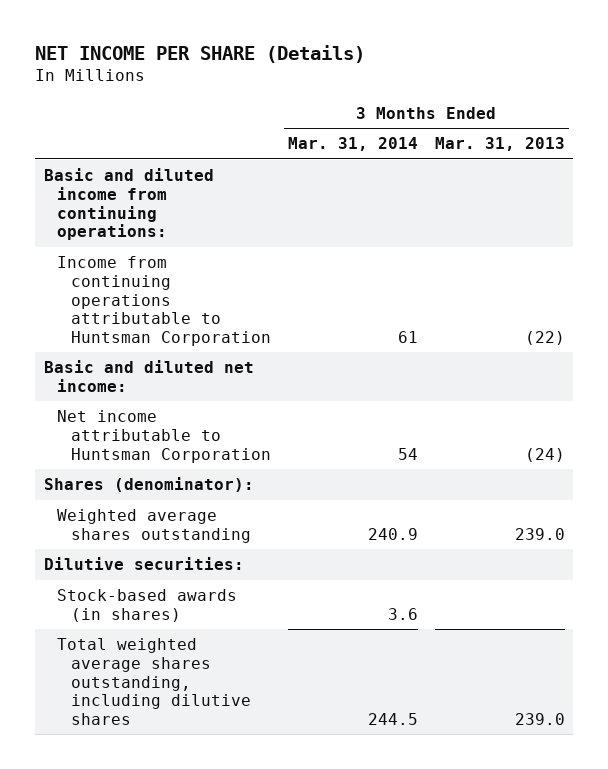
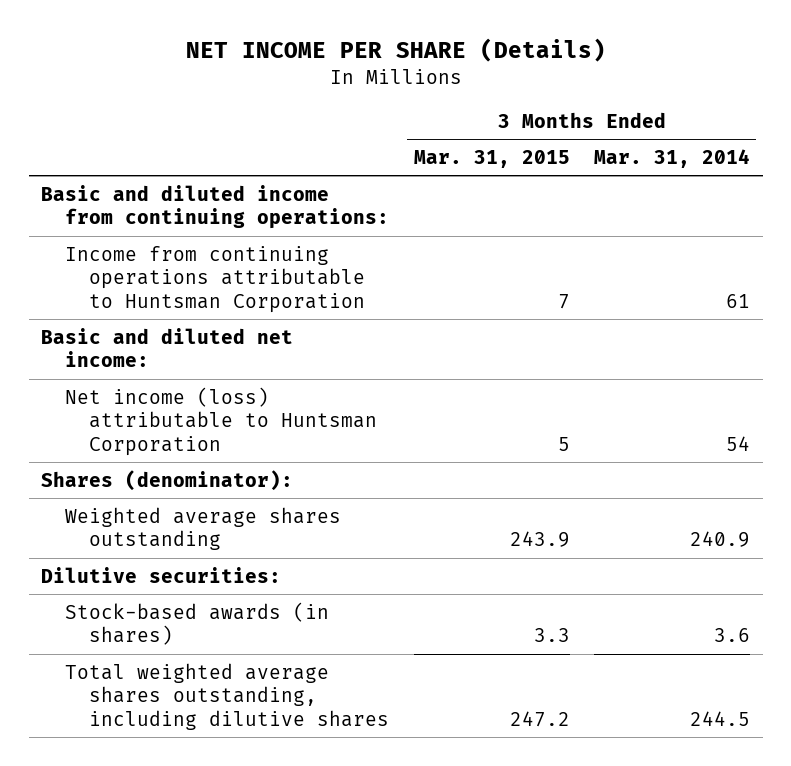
- | 3 Months Ended Mar. 31, 2014 | 3 Months Ended Mar. 31, 2013
+ | 3 Months Ended Mar. 31, 2015 | 3 Months Ended Mar. 31, 2014
- Net income attributable to Huntsman Corporation | 54 | (24)
+ Net income (loss) attributable to Huntsman Corporation | 5 | 54

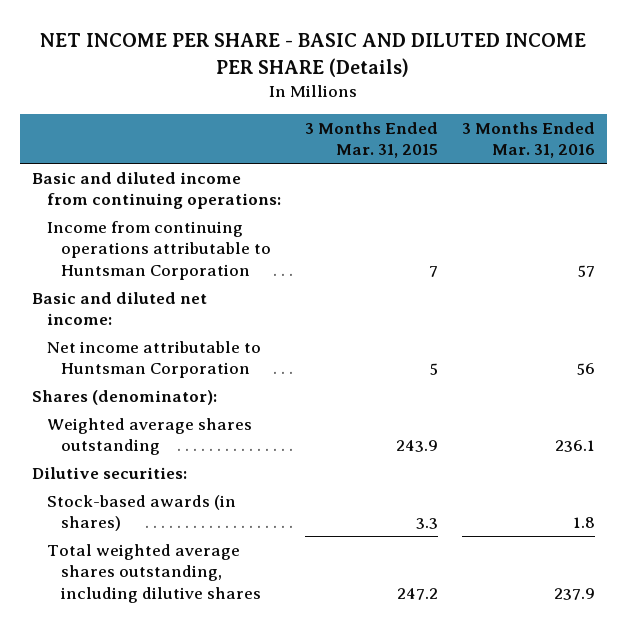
- NET INCOME PER SHARE (Details)
+ NET INCOME PER SHARE - BASIC AND DILUTED INCOME PER SHARE (Details)
- | 3 Months Ended Mar. 31, 2015 | 3 Months Ended Mar. 31, 2014
+ | 3 Months Ended Mar. 31, 2015 | 3 Months Ended Mar. 31, 2016
- Net income (loss) attributable to Huntsman Corporation | 5 | 54
+ Net income attributable to Huntsman Corporation | 5 | 56

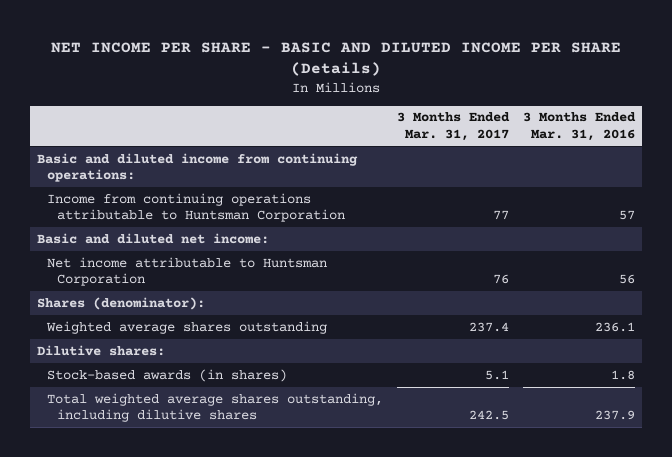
- | 3 Months Ended Mar. 31, 2015 | 3 Months Ended Mar. 31, 2016
+ | 3 Months Ended Mar. 31, 2017 | 3 Months Ended Mar. 31, 2016
- Dilutive securities:
+ Dilutive shares:

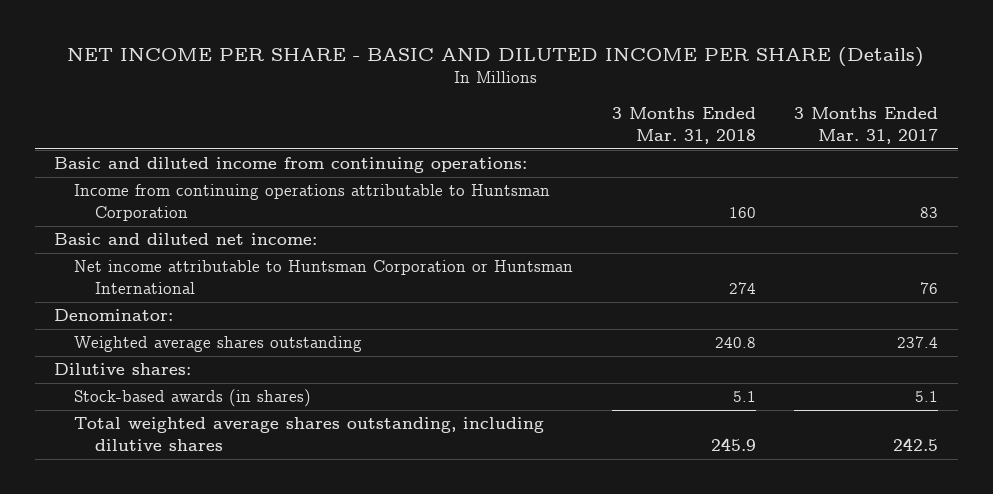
- | 3 Months Ended Mar. 31, 2017 | 3 Months Ended Mar. 31, 2016
+ | 3 Months Ended Mar. 31, 2018 | 3 Months Ended Mar. 31, 2017
- Income from continuing operations attributable to Huntsman Corporation | 77 | 57
+ Income from continuing operations attributable to Huntsman Corporation | 160 | 83
- Net income attributable to Huntsman Corporation | 76 | 56
- Shares (denominator):
+ Net income attributable to Huntsman Corporation or Huntsman International | 274 | 76
+ Denominator:

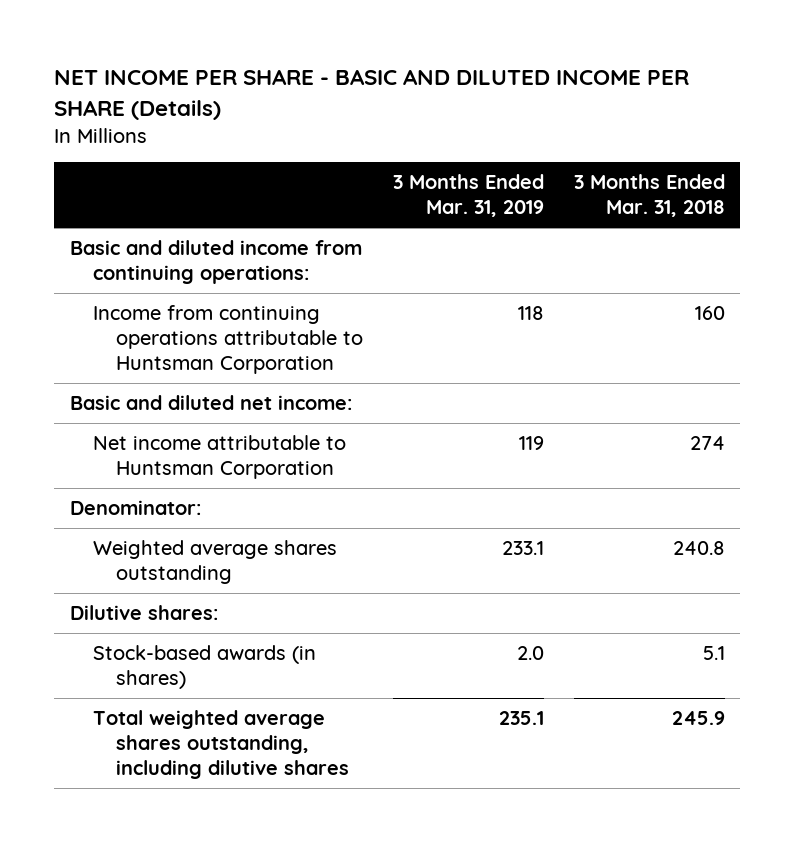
- | 3 Months Ended Mar. 31, 2018 | 3 Months Ended Mar. 31, 2017
+ | 3 Months Ended Mar. 31, 2019 | 3 Months Ended Mar. 31, 2018
- Net income attributable to Huntsman Corporation or Huntsman International | 274 | 76
+ Net income attributable to Huntsman Corporation | 119 | 274

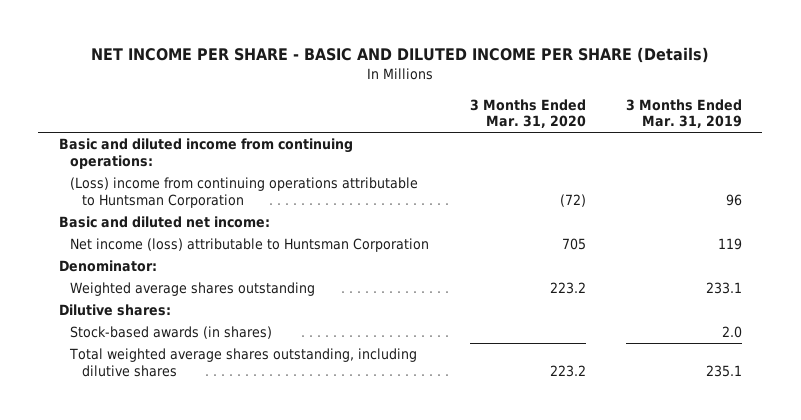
- | 3 Months Ended Mar. 31, 2019 | 3 Months Ended Mar. 31, 2018
+ | 3 Months Ended Mar. 31, 2020 | 3 Months Ended Mar. 31, 2019
- Income from continuing operations attributable to Huntsman Corporation | 118 | 160
+ (Loss) income from continuing operations attributable to Huntsman Corporation | (72) | 96
- Net income attributable to Huntsman Corporation | 119 | 274
+ Net income (loss) attributable to Huntsman Corporation | 705 | 119

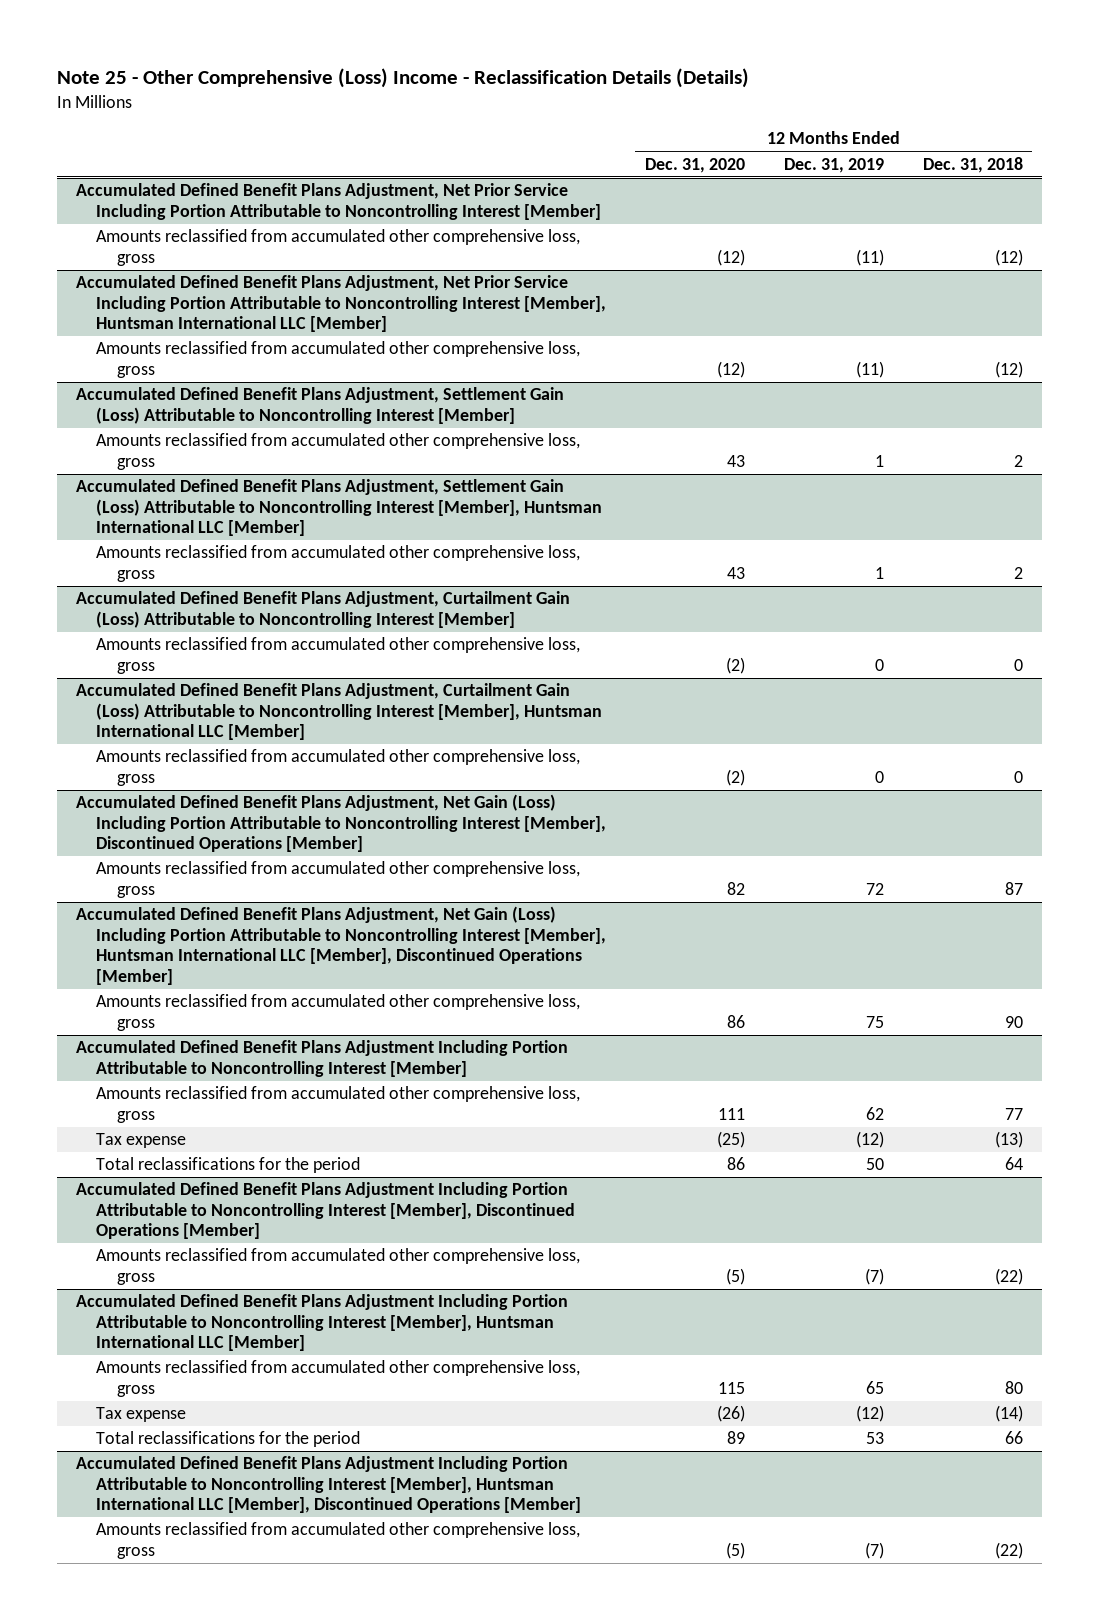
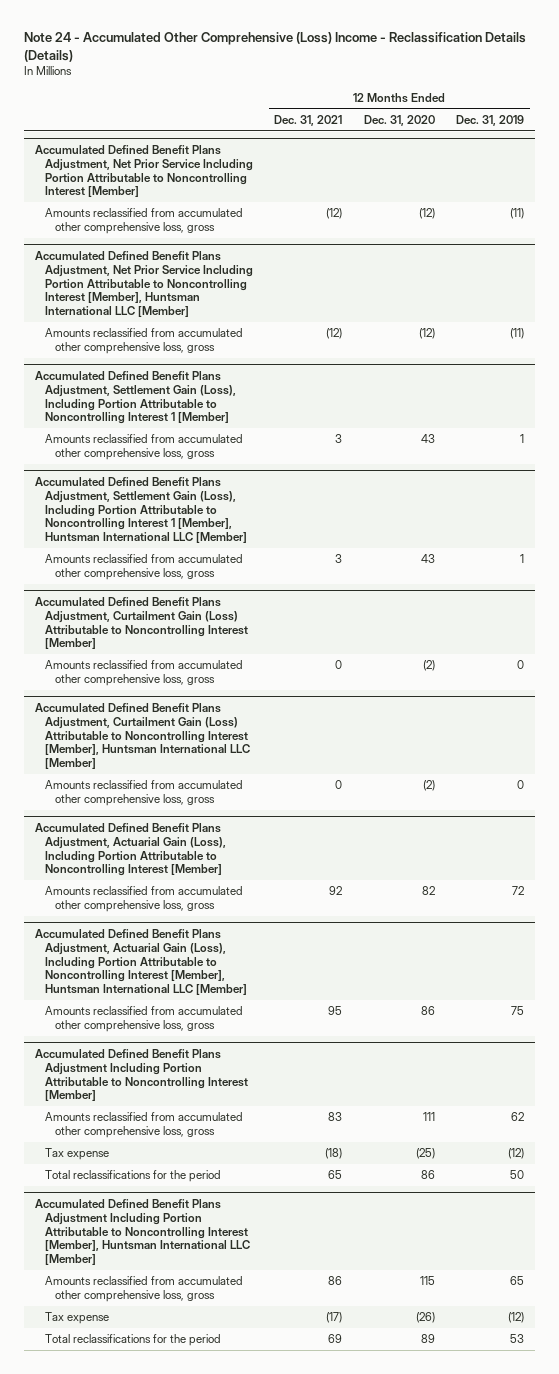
- Note 25 - Other Comprehensive (Loss) Income - Reclassification Details (Details)
+ Note 24 - Accumulated Other Comprehensive (Loss) Income - Reclassification Details (Details)
- | 12 Months Ended Dec. 31, 2020 | 12 Months Ended Dec. 31, 2019 | 12 Months Ended Dec. 31, 2018
+ | 12 Months Ended Dec. 31, 2021 | 12 Months Ended Dec. 31, 2020 | 12 Months Ended Dec. 31, 2019
- Accumulated Defined Benefit Plans Adjustment, Settlement Gain (Loss) Attributable to Noncontrolling Interest [Member]
+ Accumulated Defined Benefit Plans Adjustment, Settlement Gain (Loss), Including Portion Attributable to Noncontrolling Interest 1 [Member]
- Accumulated Defined Benefit Plans Adjustment, Settlement Gain (Loss) Attributable to Noncontrolling Interest [Member], Huntsman International LLC [Member]
+ Accumulated Defined Benefit Plans Adjustment, Settlement Gain (Loss), Including Portion Attributable to Noncontrolling Interest 1 [Member], Huntsman International LLC [Member]
- Accumulated Defined Benefit Plans Adjustment, Net Gain (Loss) Including Portion Attributable to Noncontrolling Interest [Member], Discontinued Operations [Member]
+ Accumulated Defined Benefit Plans Adjustment, Actuarial Gain (Loss), Including Portion Attributable to Noncontrolling Interest [Member]
- Accumulated Defined Benefit Plans Adjustment, Net Gain (Loss) Including Portion Attributable to Noncontrolling Interest [Member], Huntsman International LLC [Member], Discontinued Operations [Member]
+ Accumulated Defined Benefit Plans Adjustment, Actuarial Gain (Loss), Including Portion Attributable to Noncontrolling Interest [Member], Huntsman International LLC [Member]
- Accumulated Defined Benefit Plans Adjustment Including Portion Attributable to Noncontrolling Interest [Member], Discontinued Operations [Member]
- Amounts reclassified from accumulated other comprehensive loss, gross | (5) | (7) | (22)
- Accumulated Defined Benefit Plans Adjustment Including Portion Attributable to Noncontrolling Interest [Member], Huntsman International LLC [Member], Discontinued Operations [Member]
- Amounts reclassified from accumulated other comprehensive loss, gross | (5) | (7) | (22)

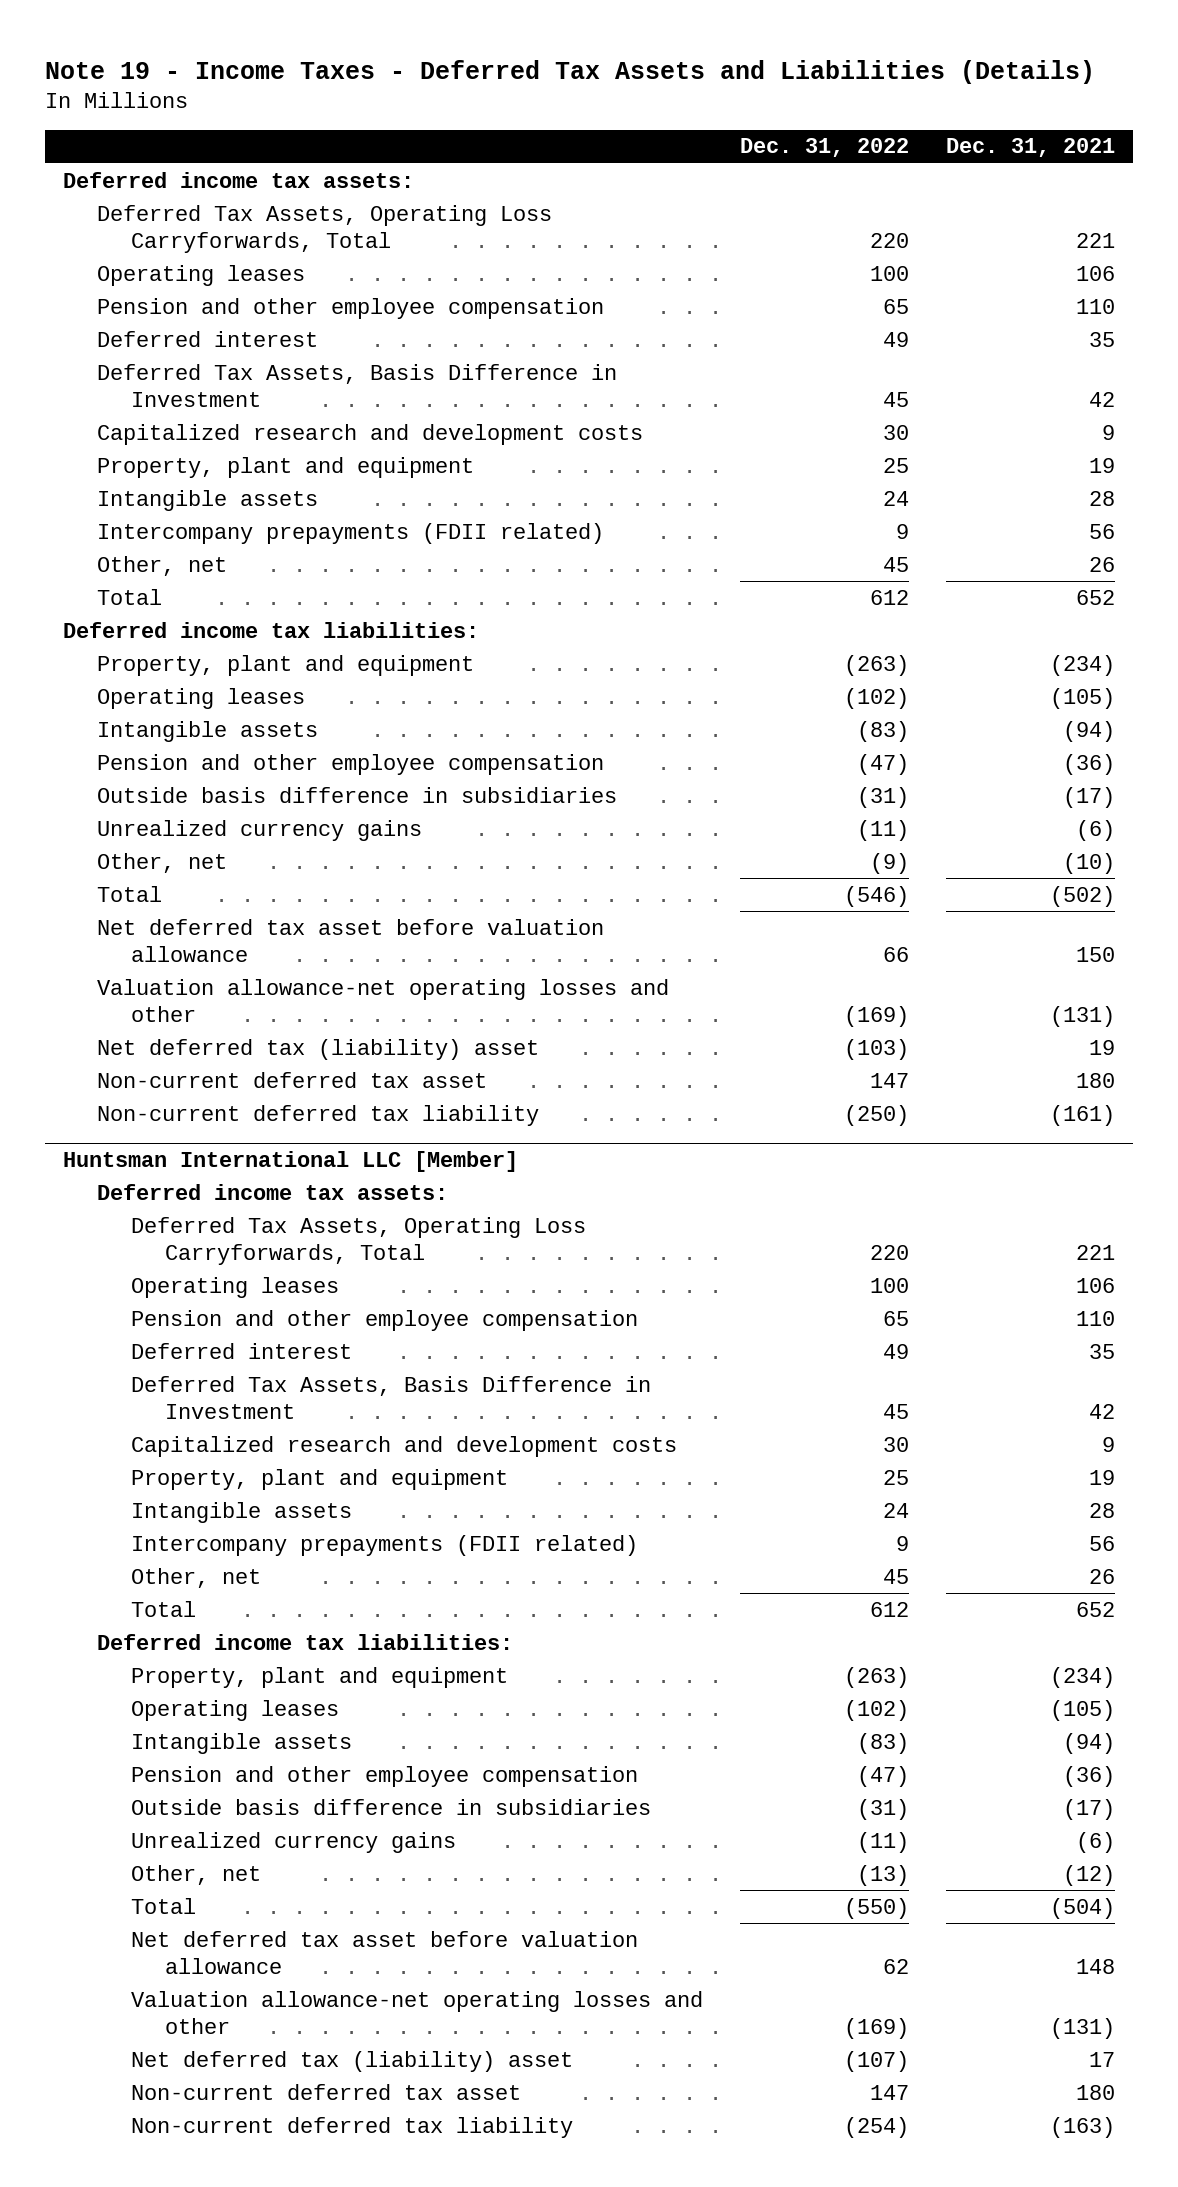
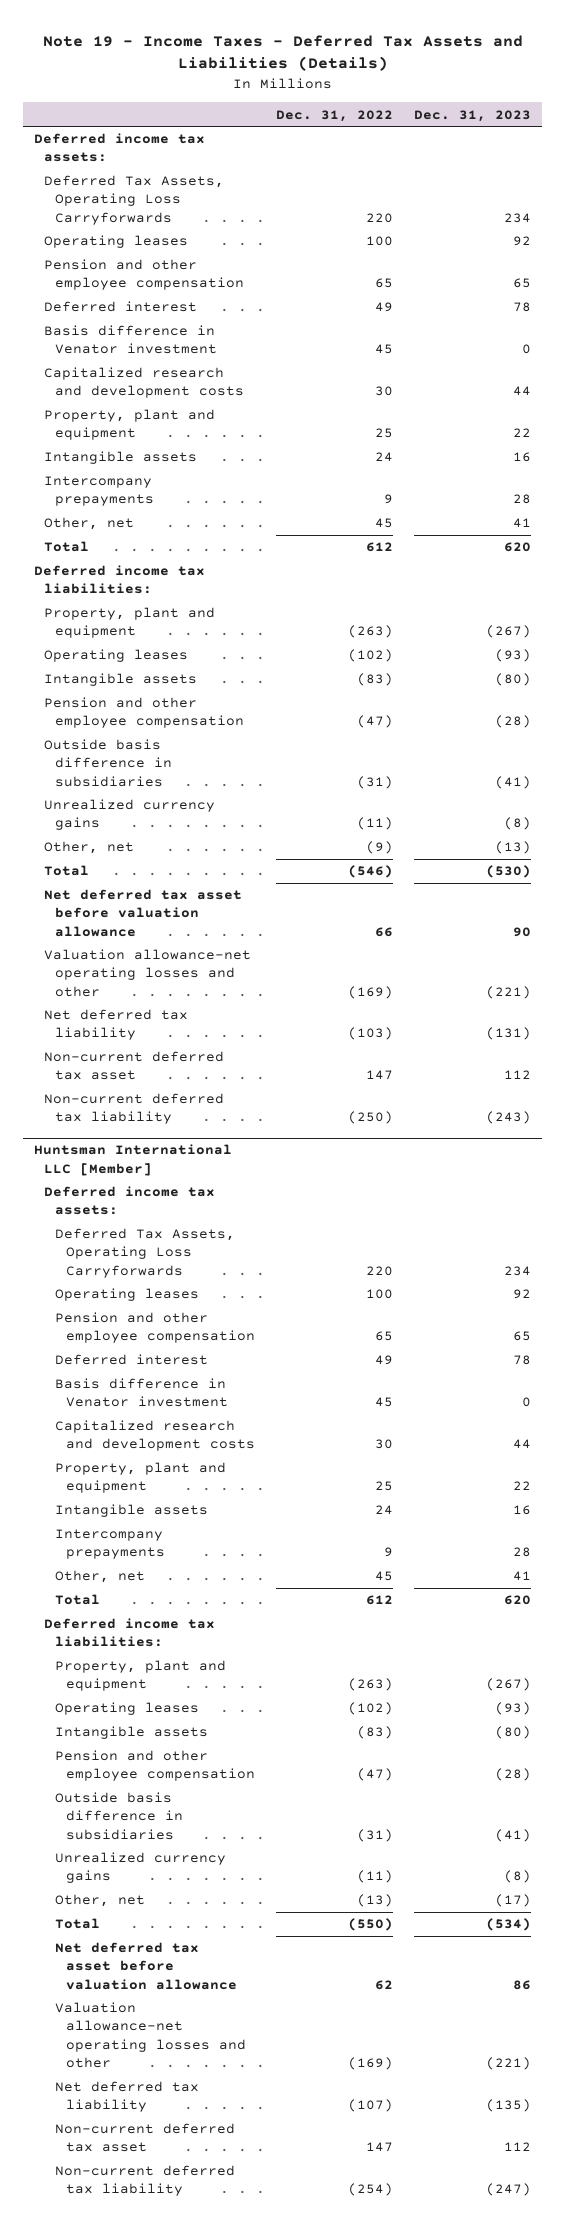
- | Dec. 31, 2022 | Dec. 31, 2021
+ | Dec. 31, 2022 | Dec. 31, 2023
- Deferred Tax Assets, Operating Loss Carryforwards, Total | 220 | 221
+ Deferred Tax Assets, Operating Loss Carryforwards | 220 | 234
- Deferred Tax Assets, Basis Difference in Investment | 45 | 42
+ Basis difference in Venator investment | 45 | 0
- Intercompany prepayments (FDII related) | 9 | 56
+ Intercompany prepayments | 9 | 28
- Net deferred tax (liability) asset | (103) | 19
+ Net deferred tax liability | (103) | (131)
@ Huntsman International LLC [Member]
- Deferred Tax Assets, Operating Loss Carryforwards, Total | 220 | 221
+ Deferred Tax Assets, Operating Loss Carryforwards | 220 | 234
- Deferred Tax Assets, Basis Difference in Investment | 45 | 42
+ Basis difference in Venator investment | 45 | 0
- Intercompany prepayments (FDII related) | 9 | 56
+ Intercompany prepayments | 9 | 28
- Net deferred tax (liability) asset | (107) | 17
+ Net deferred tax liability | (107) | (135)

